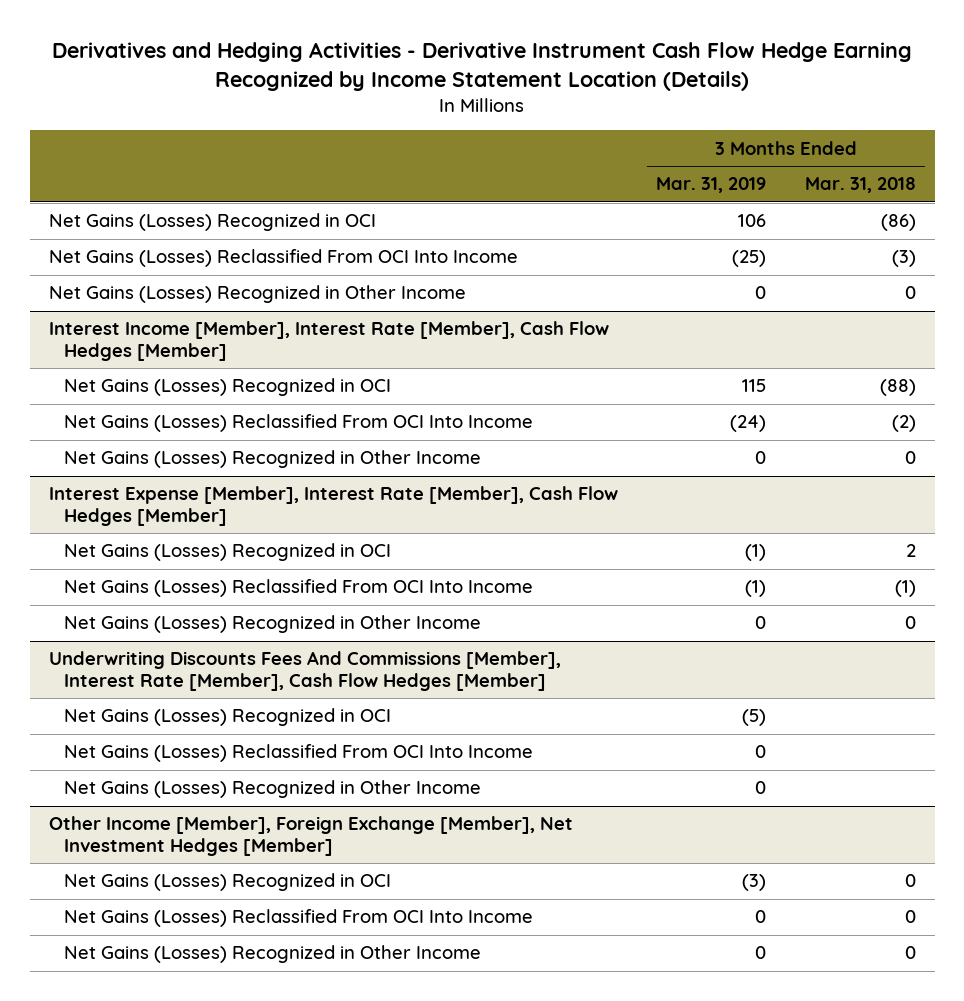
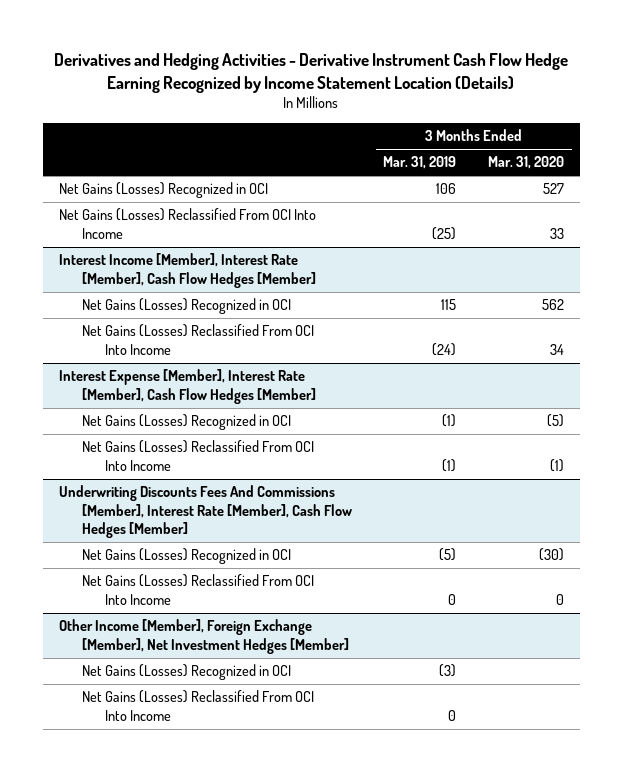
- | 3 Months Ended Mar. 31, 2019 | 3 Months Ended Mar. 31, 2018
+ | 3 Months Ended Mar. 31, 2019 | 3 Months Ended Mar. 31, 2020
- Net Gains (Losses) Recognized in Other Income | 0 | 0
@ Interest Income [Member], Interest Rate [Member], Cash Flow Hedges [Member]
- Net Gains (Losses) Recognized in Other Income | 0 | 0
@ Interest Expense [Member], Interest Rate [Member], Cash Flow Hedges [Member]
- Net Gains (Losses) Recognized in Other Income | 0 | 0
@ Underwriting Discounts Fees And Commissions [Member], Interest Rate [Member], Cash Flow Hedges [Member]
- Net Gains (Losses) Recognized in Other Income | 0 |
@ Other Income [Member], Foreign Exchange [Member], Net Investment Hedges [Member]
- Net Gains (Losses) Recognized in Other Income | 0 | 0

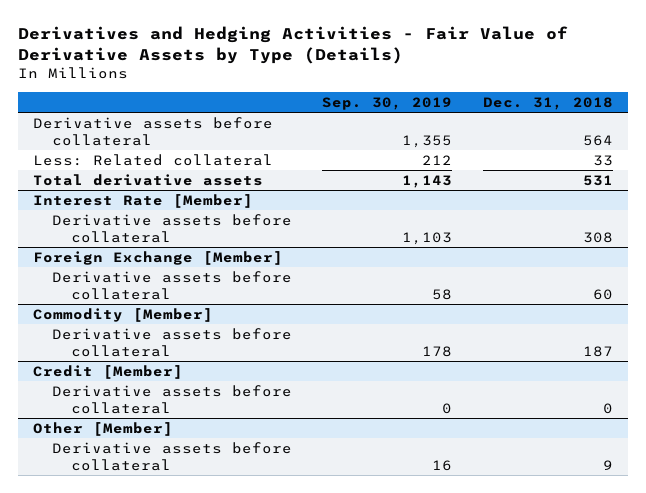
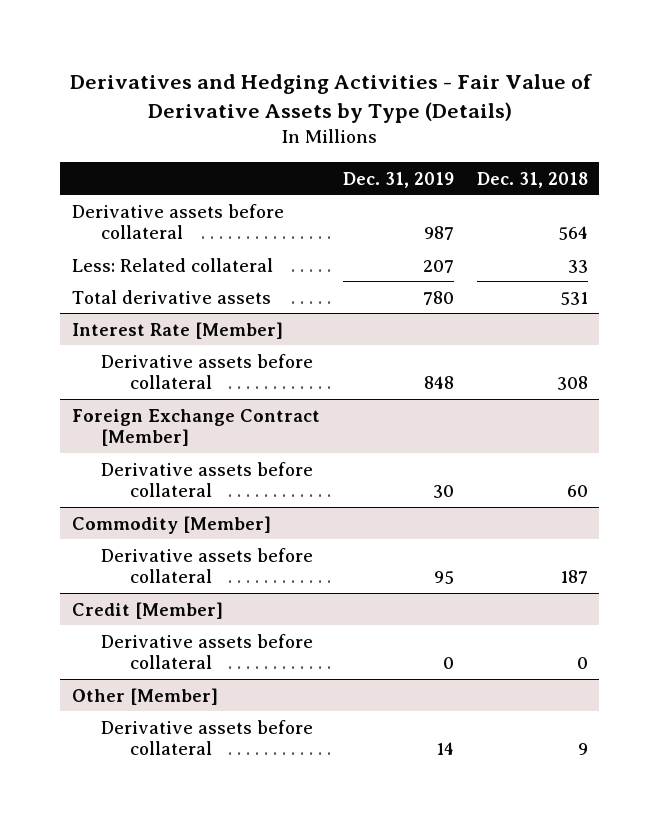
- | Sep. 30, 2019 | Dec. 31, 2018
+ | Dec. 31, 2019 | Dec. 31, 2018
- Foreign Exchange [Member]
+ Foreign Exchange Contract [Member]

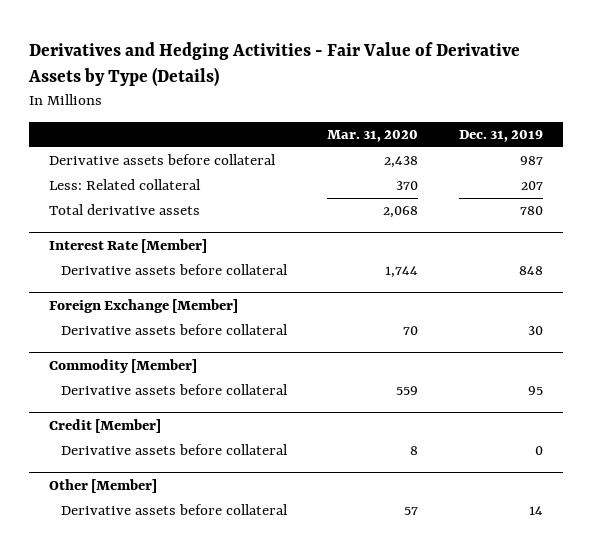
- | Dec. 31, 2019 | Dec. 31, 2018
+ | Mar. 31, 2020 | Dec. 31, 2019
- Foreign Exchange Contract [Member]
+ Foreign Exchange [Member]

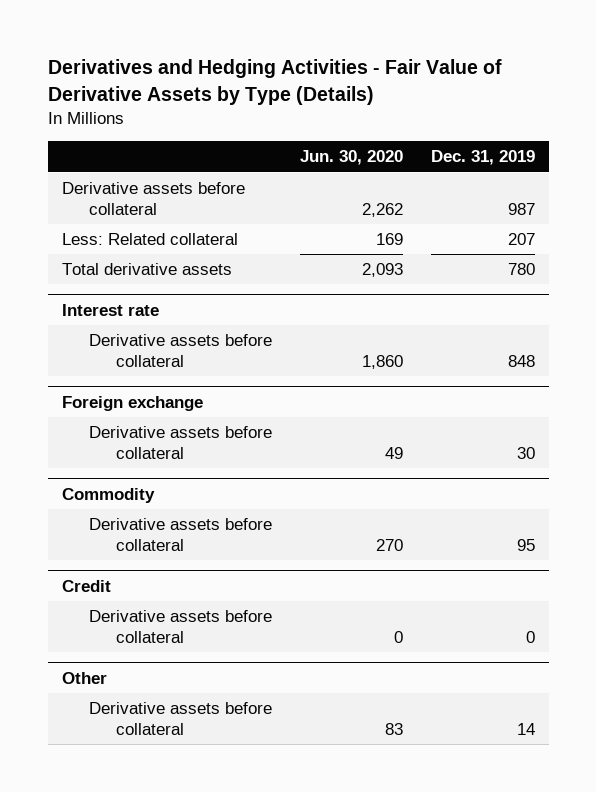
- | Mar. 31, 2020 | Dec. 31, 2019
+ | Jun. 30, 2020 | Dec. 31, 2019
- Interest Rate [Member]
+ Interest rate
- Foreign Exchange [Member]
+ Foreign exchange
- Commodity [Member]
+ Commodity
- Credit [Member]
+ Credit
- Other [Member]
+ Other

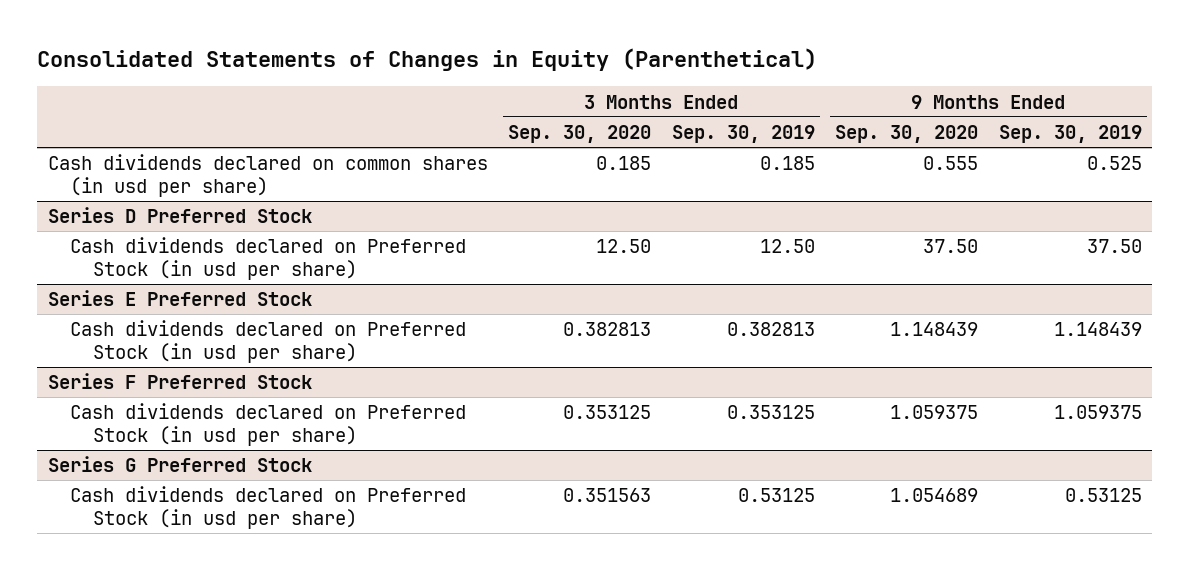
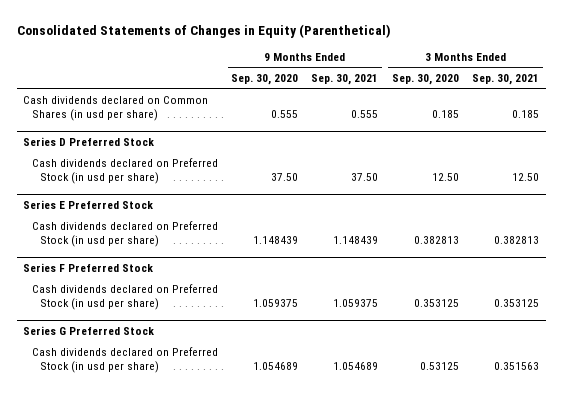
- | 3 Months Ended Sep. 30, 2020 | 3 Months Ended Sep. 30, 2019 | 9 Months Ended Sep. 30, 2020 | 9 Months Ended Sep. 30, 2019
+ | 9 Months Ended Sep. 30, 2020 | 9 Months Ended Sep. 30, 2021 | 3 Months Ended Sep. 30, 2020 | 3 Months Ended Sep. 30, 2021
- Cash dividends declared on common shares (in usd per share) | 0.185 | 0.185 | 0.555 | 0.525
+ Cash dividends declared on Common Shares (in usd per share) | 0.555 | 0.555 | 0.185 | 0.185
@ Series G Preferred Stock
- Cash dividends declared on Preferred Stock (in usd per share) | 0.351563 | 0.53125 | 1.054689 | 0.53125
+ Cash dividends declared on Preferred Stock (in usd per share) | 1.054689 | 1.054689 | 0.53125 | 0.351563

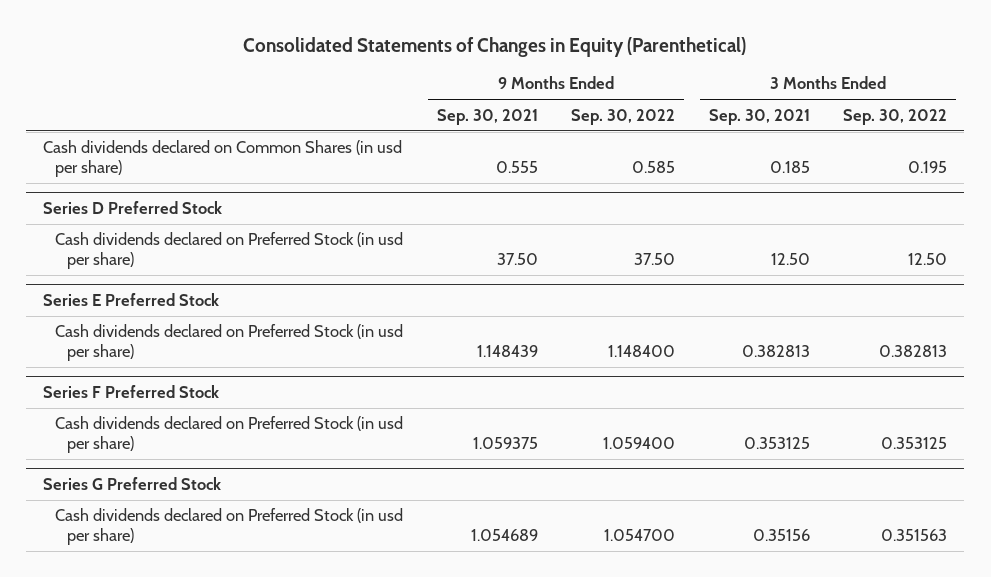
- | 9 Months Ended Sep. 30, 2020 | 9 Months Ended Sep. 30, 2021 | 3 Months Ended Sep. 30, 2020 | 3 Months Ended Sep. 30, 2021
+ | 9 Months Ended Sep. 30, 2021 | 9 Months Ended Sep. 30, 2022 | 3 Months Ended Sep. 30, 2021 | 3 Months Ended Sep. 30, 2022
@ Series G Preferred Stock
- Cash dividends declared on Preferred Stock (in usd per share) | 1.054689 | 1.054689 | 0.53125 | 0.351563
+ Cash dividends declared on Preferred Stock (in usd per share) | 1.054689 | 1.054700 | 0.35156 | 0.351563

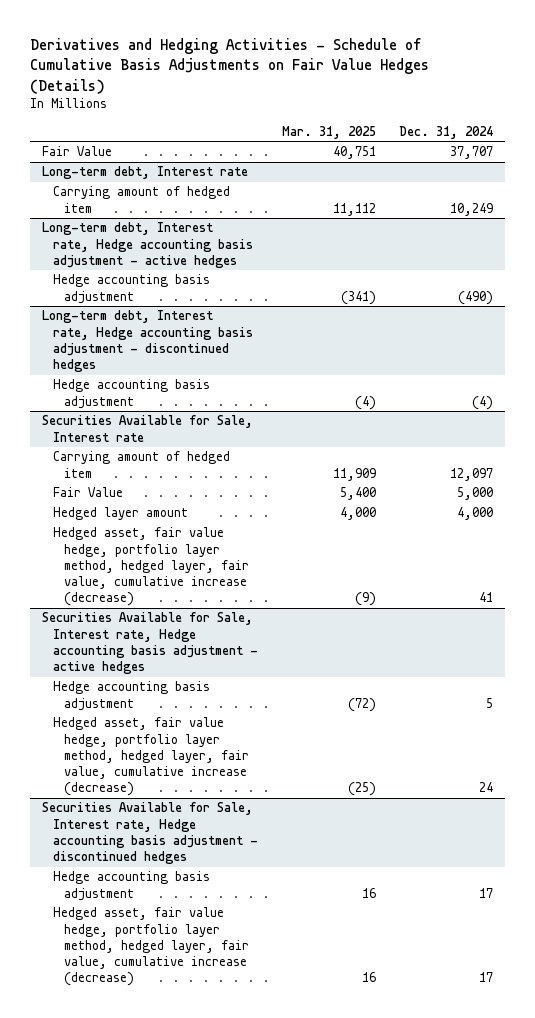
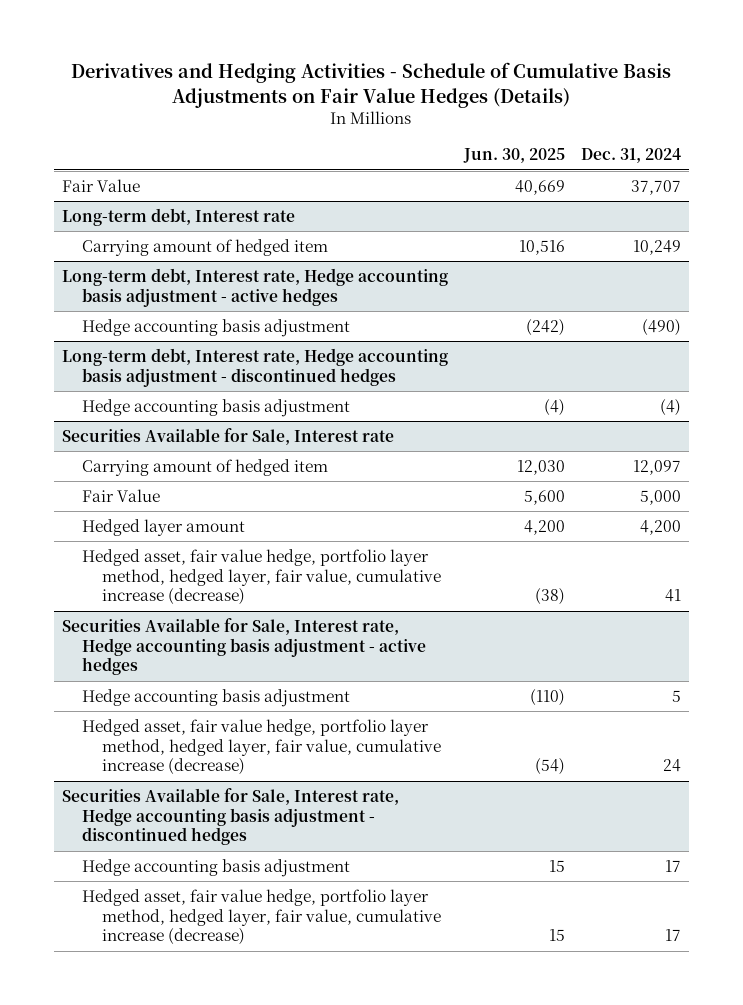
- | Mar. 31, 2025 | Dec. 31, 2024
+ | Jun. 30, 2025 | Dec. 31, 2024
@ Securities Available for Sale, Interest rate
- Hedged layer amount | 4,000 | 4,000
+ Hedged layer amount | 4,200 | 4,200

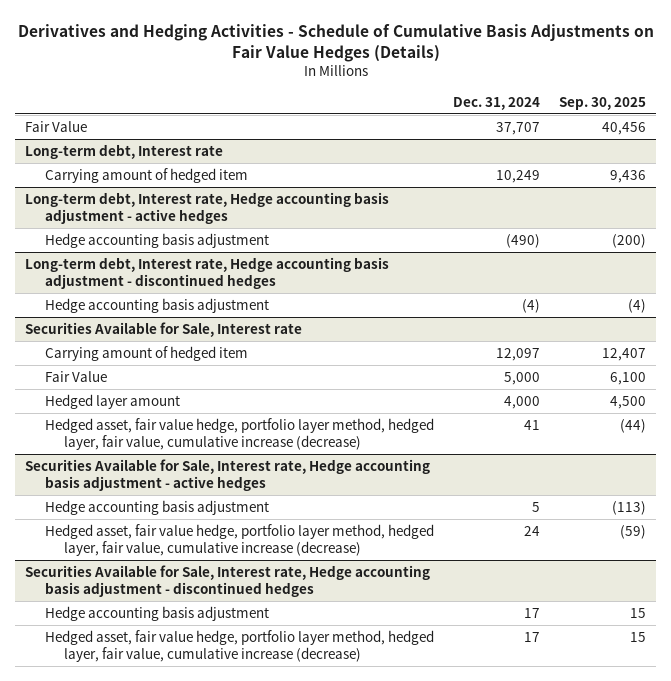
- | Jun. 30, 2025 | Dec. 31, 2024
+ | Dec. 31, 2024 | Sep. 30, 2025
@ Securities Available for Sale, Interest rate
- Hedged layer amount | 4,200 | 4,200
+ Hedged layer amount | 4,000 | 4,500

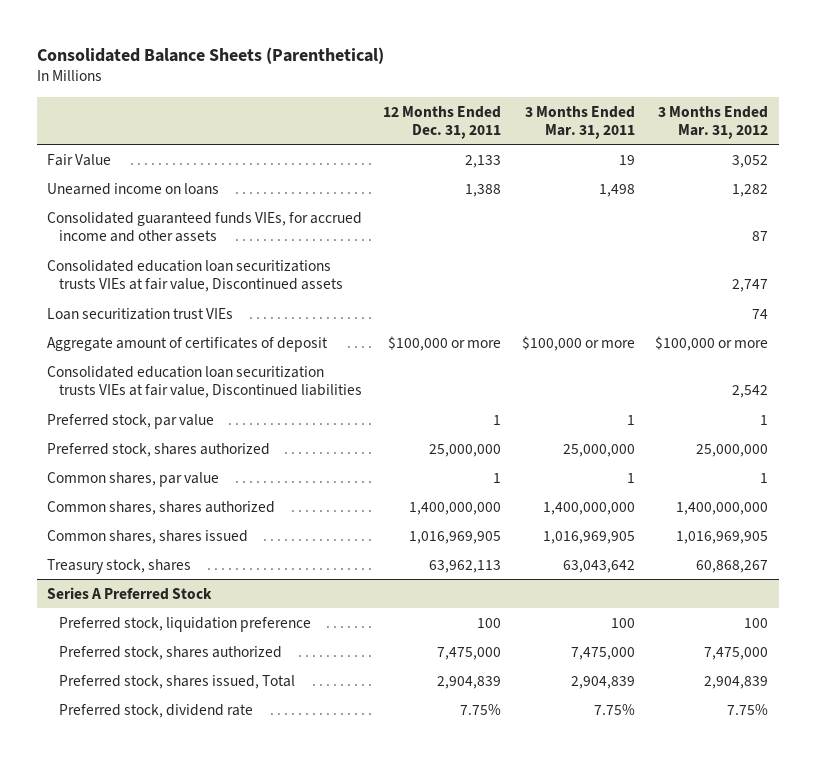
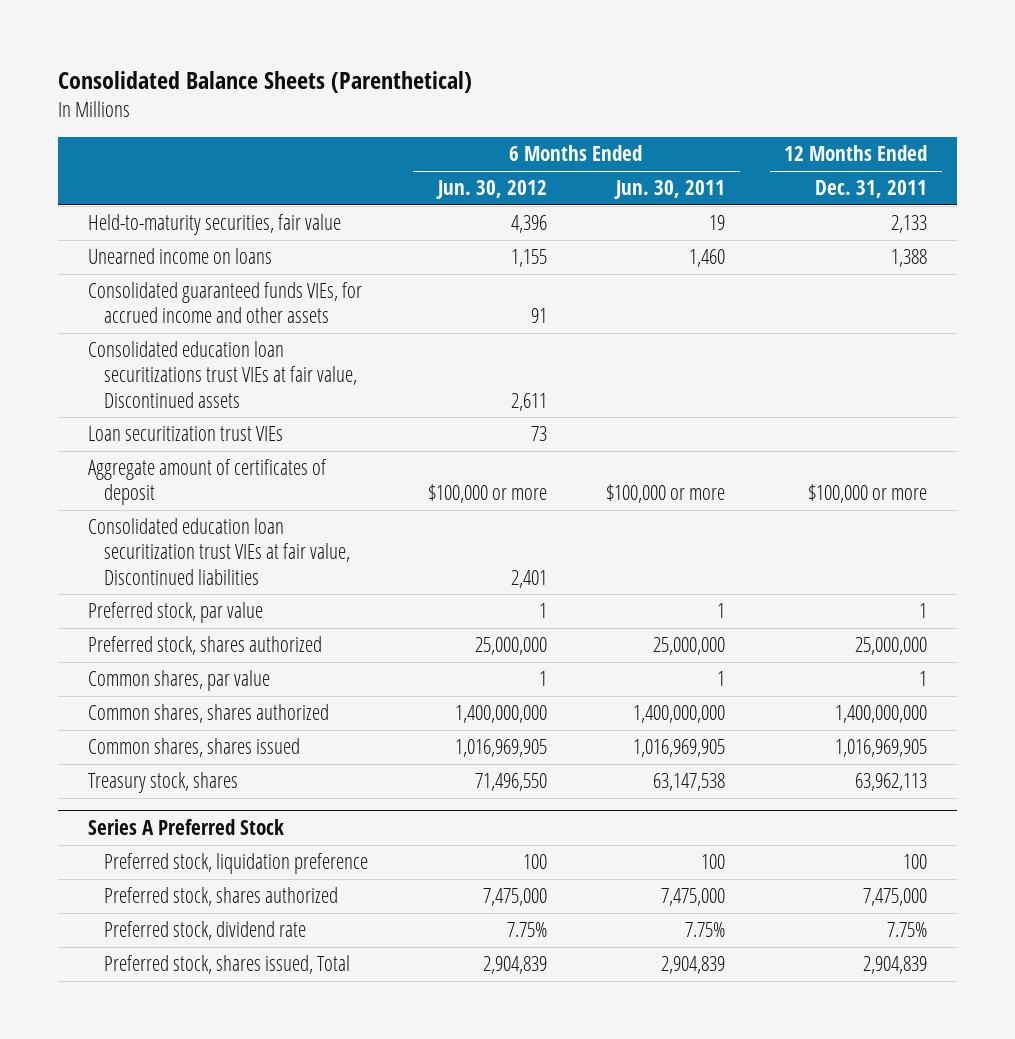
- | 12 Months Ended Dec. 31, 2011 | 3 Months Ended Mar. 31, 2011 | 3 Months Ended Mar. 31, 2012
+ | 6 Months Ended Jun. 30, 2012 | 6 Months Ended Jun. 30, 2011 | 12 Months Ended Dec. 31, 2011
- Fair Value | 2,133 | 19 | 3,052
+ Held-to-maturity securities, fair value | 4,396 | 19 | 2,133
- Consolidated education loan securitizations trusts VIEs at fair value, Discontinued assets | | | 2,747
+ Consolidated education loan securitizations trust VIEs at fair value, Discontinued assets | 2,611 | |
- Consolidated education loan securitization trusts VIEs at fair value, Discontinued liabilities | | | 2,542
+ Consolidated education loan securitization trust VIEs at fair value, Discontinued liabilities | 2,401 | |
@ Series A Preferred Stock
moved down: Preferred stock, shares issued, Total | 2,904,839 | 2,904,839 | 2,904,839

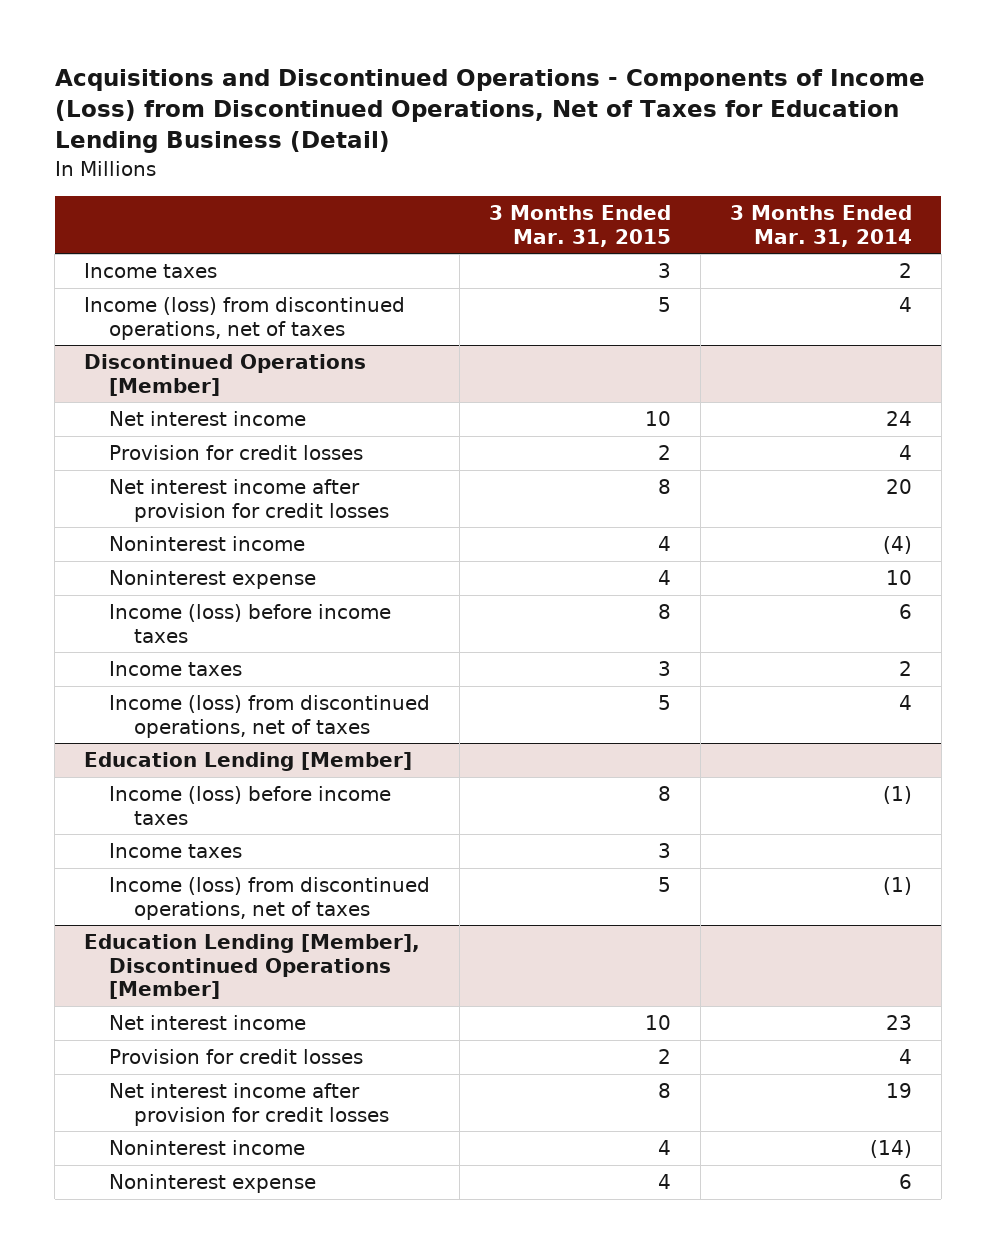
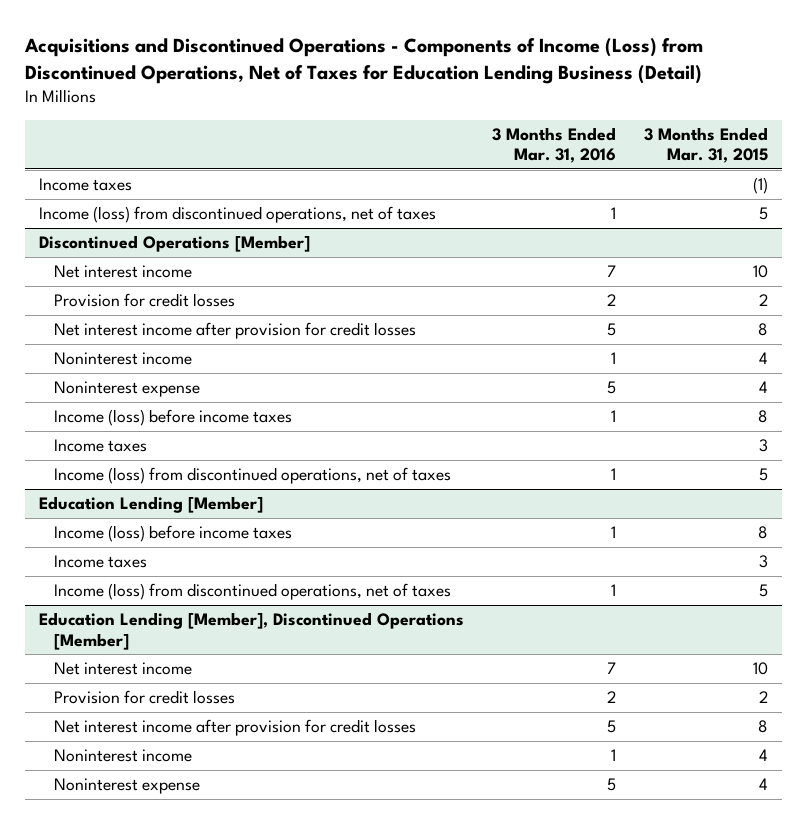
- | 3 Months Ended Mar. 31, 2015 | 3 Months Ended Mar. 31, 2014
+ | 3 Months Ended Mar. 31, 2016 | 3 Months Ended Mar. 31, 2015
- Income taxes | 3 | 2
+ Income taxes | | (1)

